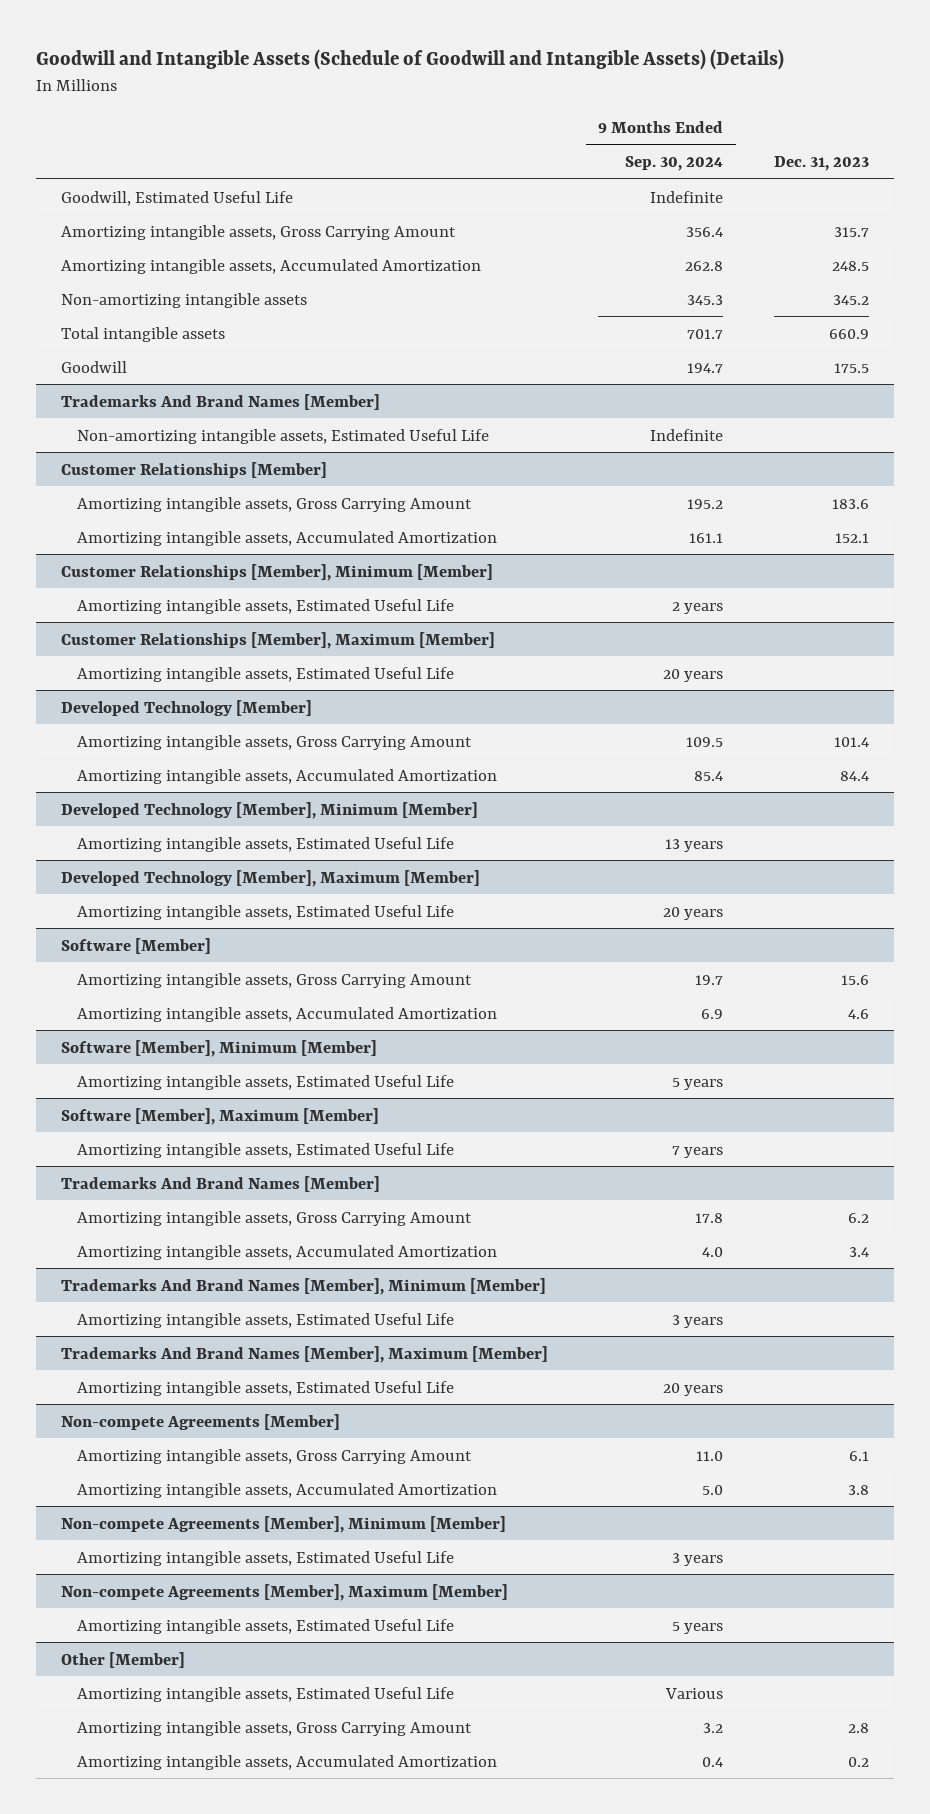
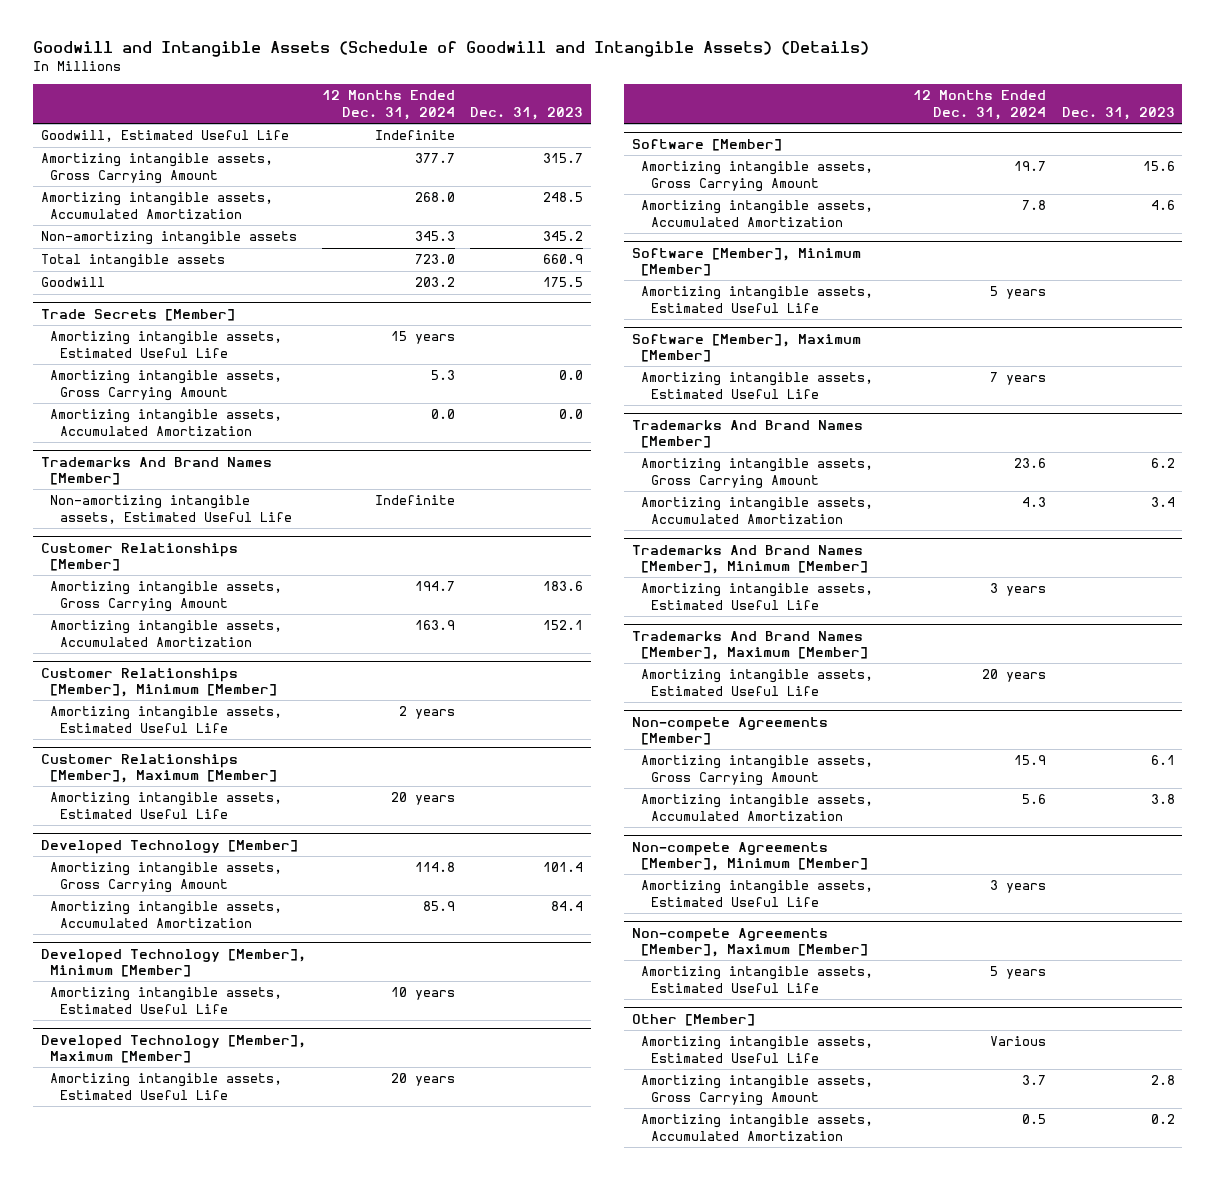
- | 9 Months Ended Sep. 30, 2024 | Dec. 31, 2023
+ | 12 Months Ended Dec. 31, 2024 | Dec. 31, 2023
+ Trade Secrets [Member]
+ Amortizing intangible assets, Estimated Useful Life | 15 years |
+ Amortizing intangible assets, Gross Carrying Amount | 5.3 | 0.0
+ Amortizing intangible assets, Accumulated Amortization | 0.0 | 0.0

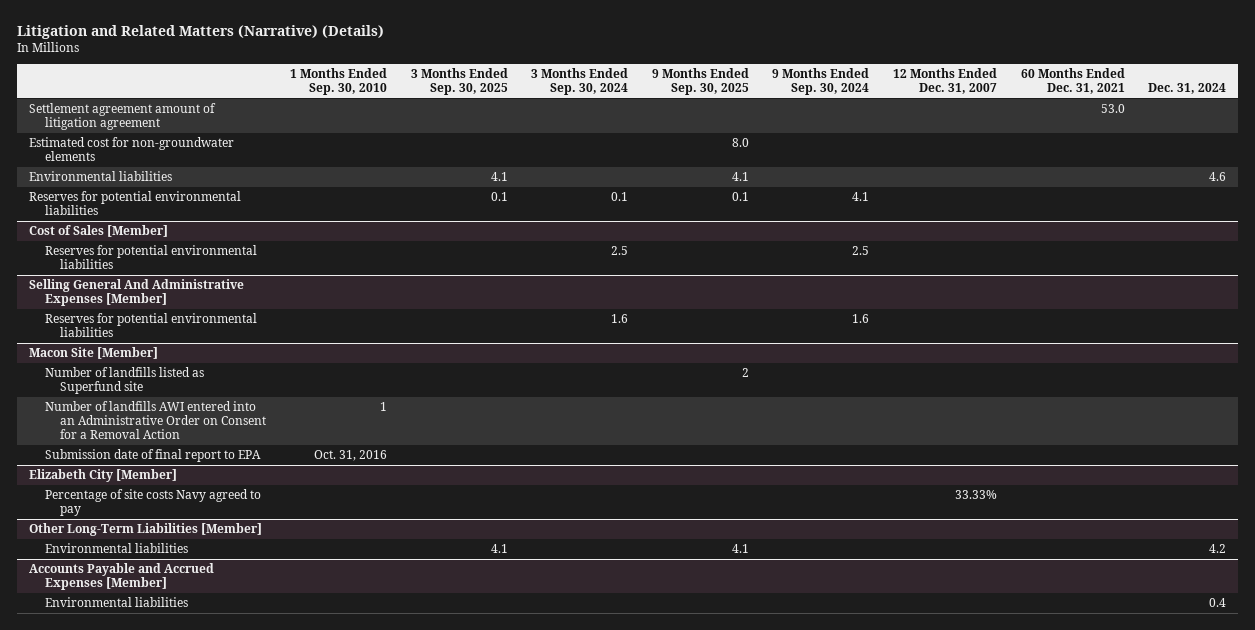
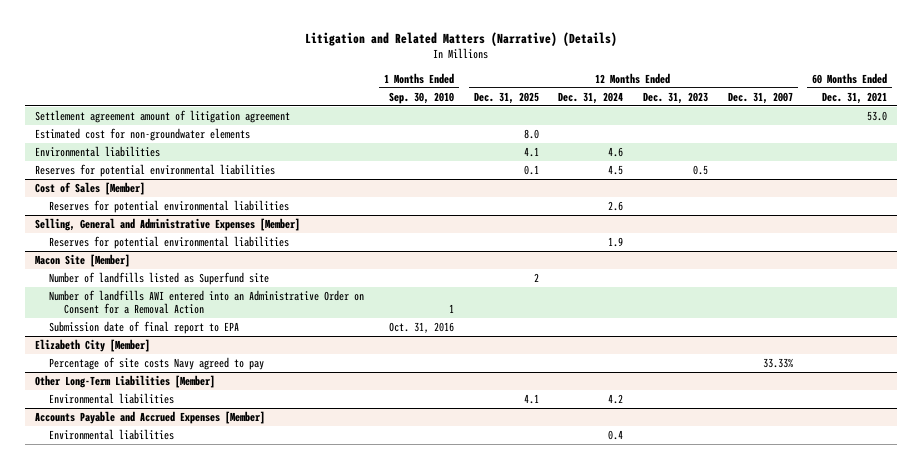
- | 1 Months Ended Sep. 30, 2010 | 3 Months Ended Sep. 30, 2025 | 3 Months Ended Sep. 30, 2024 | 9 Months Ended Sep. 30, 2025 | 9 Months Ended Sep. 30, 2024 | 12 Months Ended Dec. 31, 2007 | 60 Months Ended Dec. 31, 2021 | Dec. 31, 2024
+ | 1 Months Ended Sep. 30, 2010 | 12 Months Ended Dec. 31, 2025 | 12 Months Ended Dec. 31, 2024 | 12 Months Ended Dec. 31, 2023 | 12 Months Ended Dec. 31, 2007 | 60 Months Ended Dec. 31, 2021
- Selling General And Administrative Expenses [Member]
+ Selling, General and Administrative Expenses [Member]

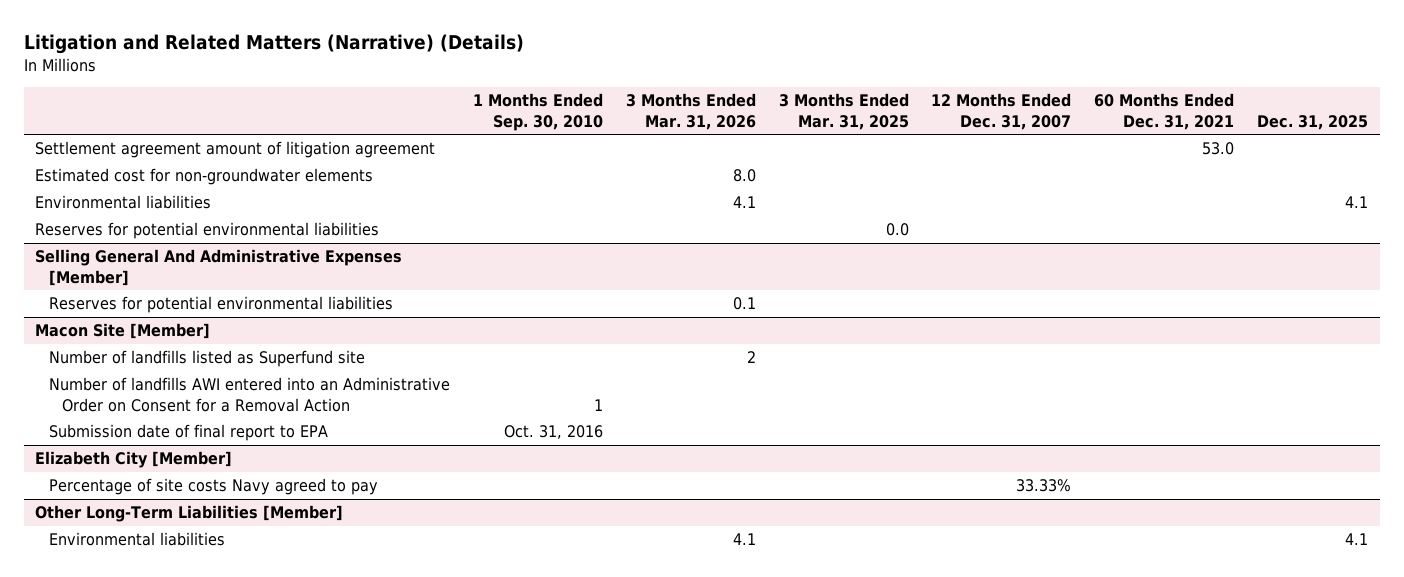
- | 1 Months Ended Sep. 30, 2010 | 12 Months Ended Dec. 31, 2025 | 12 Months Ended Dec. 31, 2024 | 12 Months Ended Dec. 31, 2023 | 12 Months Ended Dec. 31, 2007 | 60 Months Ended Dec. 31, 2021
+ | 1 Months Ended Sep. 30, 2010 | 3 Months Ended Mar. 31, 2026 | 3 Months Ended Mar. 31, 2025 | 12 Months Ended Dec. 31, 2007 | 60 Months Ended Dec. 31, 2021 | Dec. 31, 2025
- Cost of Sales [Member]
- Reserves for potential environmental liabilities | | | 2.6 | | |
- Selling, General and Administrative Expenses [Member]
+ Selling General And Administrative Expenses [Member]
- Accounts Payable and Accrued Expenses [Member]
- Environmental liabilities | | | 0.4 | | |

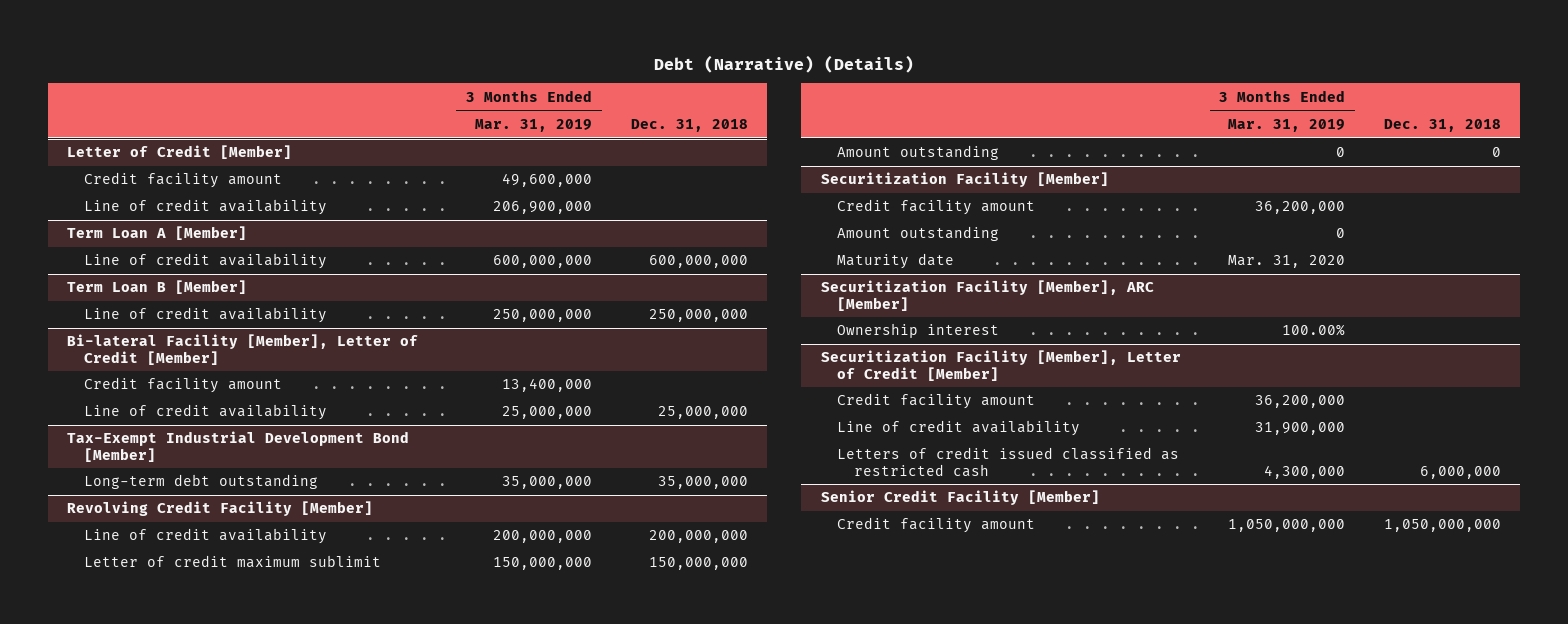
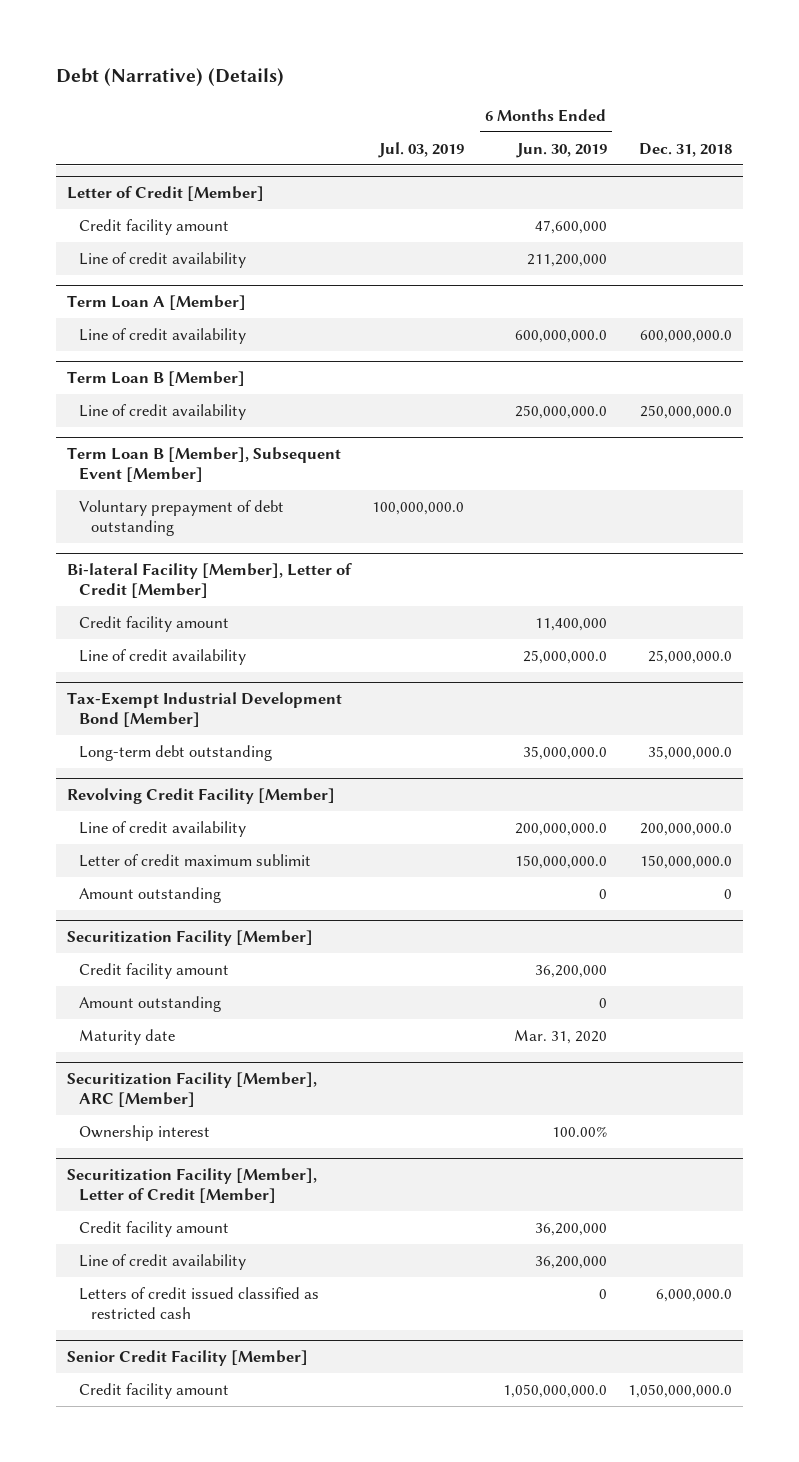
- | 3 Months Ended Mar. 31, 2019 | Dec. 31, 2018
+ | Jul. 03, 2019 | 6 Months Ended Jun. 30, 2019 | Dec. 31, 2018
@ Term Loan A [Member]
- Line of credit availability | 600,000,000 | 600,000,000
+ Line of credit availability | | 600,000,000.0 | 600,000,000.0
@ Term Loan B [Member]
- Line of credit availability | 250,000,000 | 250,000,000
+ Line of credit availability | | 250,000,000.0 | 250,000,000.0
+ Term Loan B [Member], Subsequent Event [Member]
+ Voluntary prepayment of debt outstanding | 100,000,000.0 | |
@ Bi-lateral Facility [Member], Letter of Credit [Member]
- Line of credit availability | 25,000,000 | 25,000,000
+ Line of credit availability | | 25,000,000.0 | 25,000,000.0
@ Tax-Exempt Industrial Development Bond [Member]
- Long-term debt outstanding | 35,000,000 | 35,000,000
+ Long-term debt outstanding | | 35,000,000.0 | 35,000,000.0
@ Revolving Credit Facility [Member]
- Line of credit availability | 200,000,000 | 200,000,000
- Letter of credit maximum sublimit | 150,000,000 | 150,000,000
+ Line of credit availability | | 200,000,000.0 | 200,000,000.0
+ Letter of credit maximum sublimit | | 150,000,000.0 | 150,000,000.0
@ Securitization Facility [Member], Letter of Credit [Member]
- Letters of credit issued classified as restricted cash | 4,300,000 | 6,000,000
+ Letters of credit issued classified as restricted cash | | 0 | 6,000,000.0
@ Senior Credit Facility [Member]
- Credit facility amount | 1,050,000,000 | 1,050,000,000
+ Credit facility amount | | 1,050,000,000.0 | 1,050,000,000.0

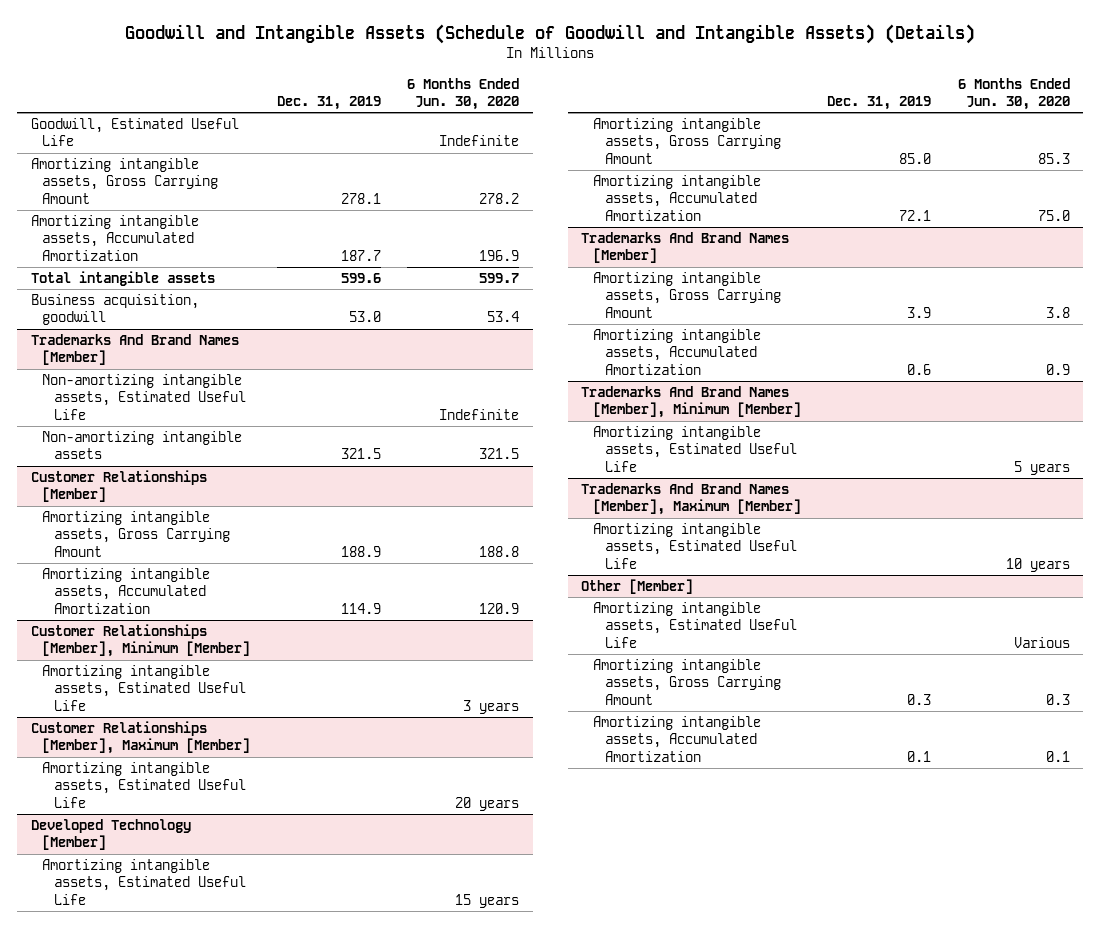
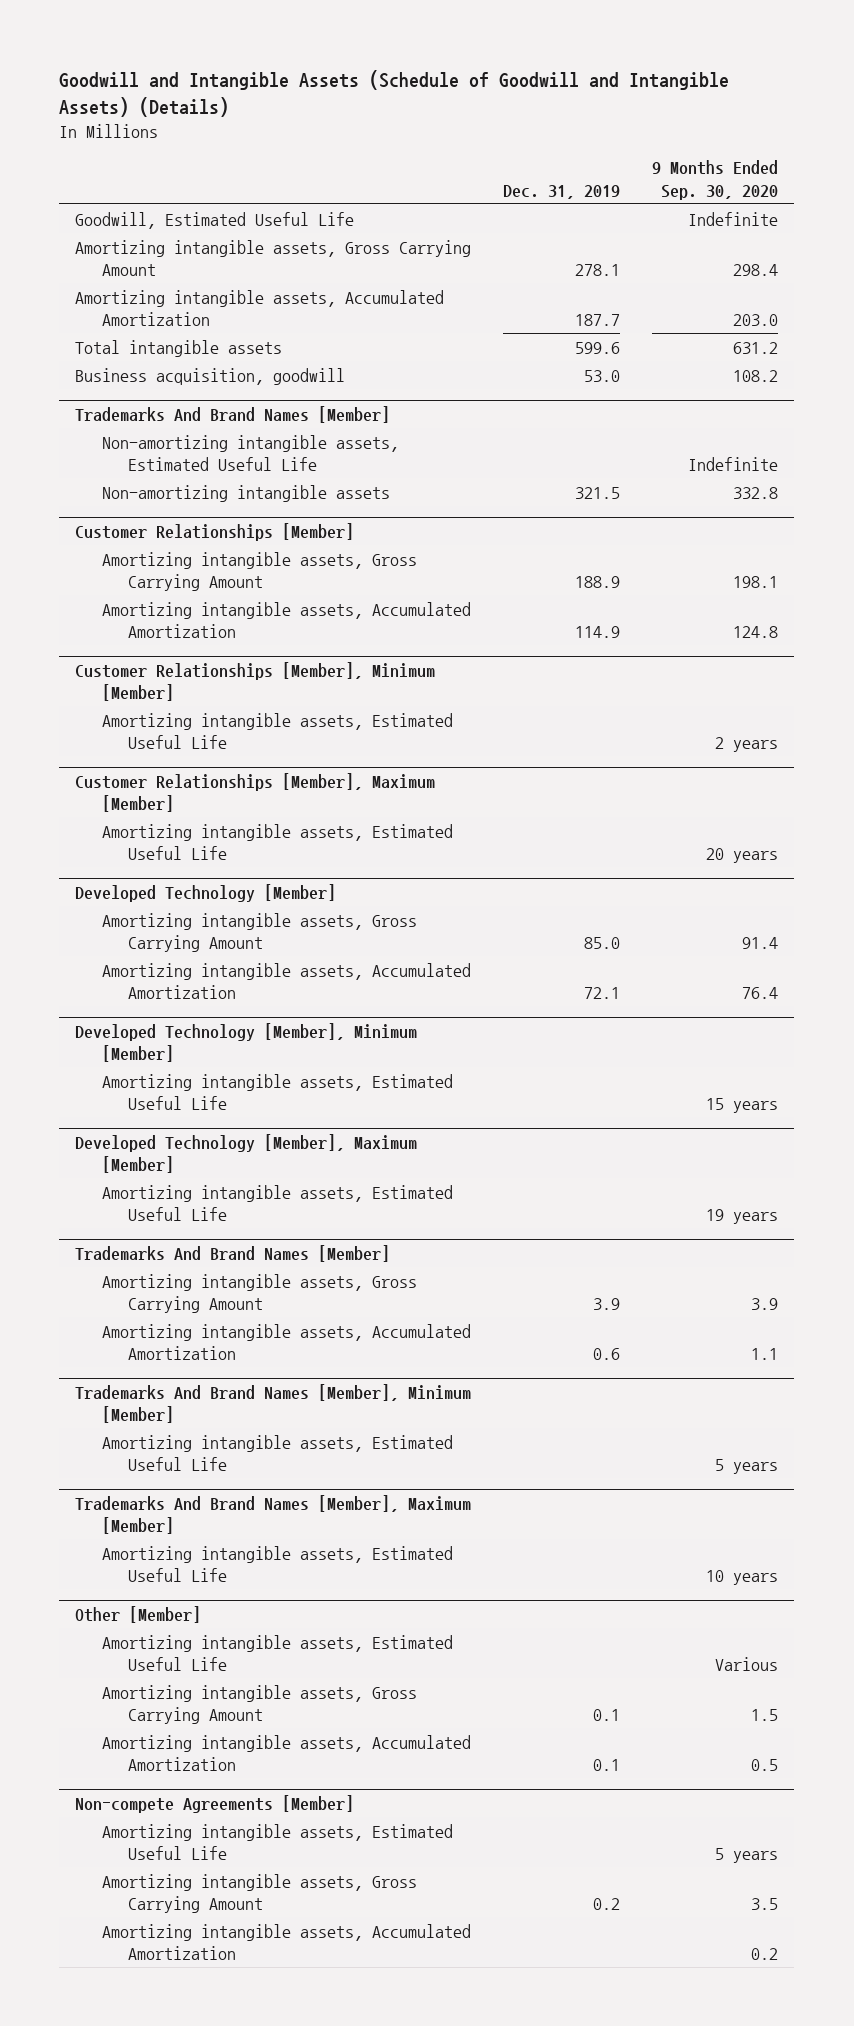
- | Dec. 31, 2019 | 6 Months Ended Jun. 30, 2020
+ | Dec. 31, 2019 | 9 Months Ended Sep. 30, 2020
@ Developed Technology [Member]
- Amortizing intangible assets, Estimated Useful Life | | 15 years
+ Developed Technology [Member], Minimum [Member]
+ Amortizing intangible assets, Estimated Useful Life | | 15 years
+ Developed Technology [Member], Maximum [Member]
+ Amortizing intangible assets, Estimated Useful Life | | 19 years
@ Other [Member]
- Amortizing intangible assets, Gross Carrying Amount | 0.3 | 0.3
+ Amortizing intangible assets, Gross Carrying Amount | 0.1 | 1.5
+ Non-compete Agreements [Member]
+ Amortizing intangible assets, Estimated Useful Life | | 5 years
+ Amortizing intangible assets, Gross Carrying Amount | 0.2 | 3.5
+ Amortizing intangible assets, Accumulated Amortization | | 0.2

